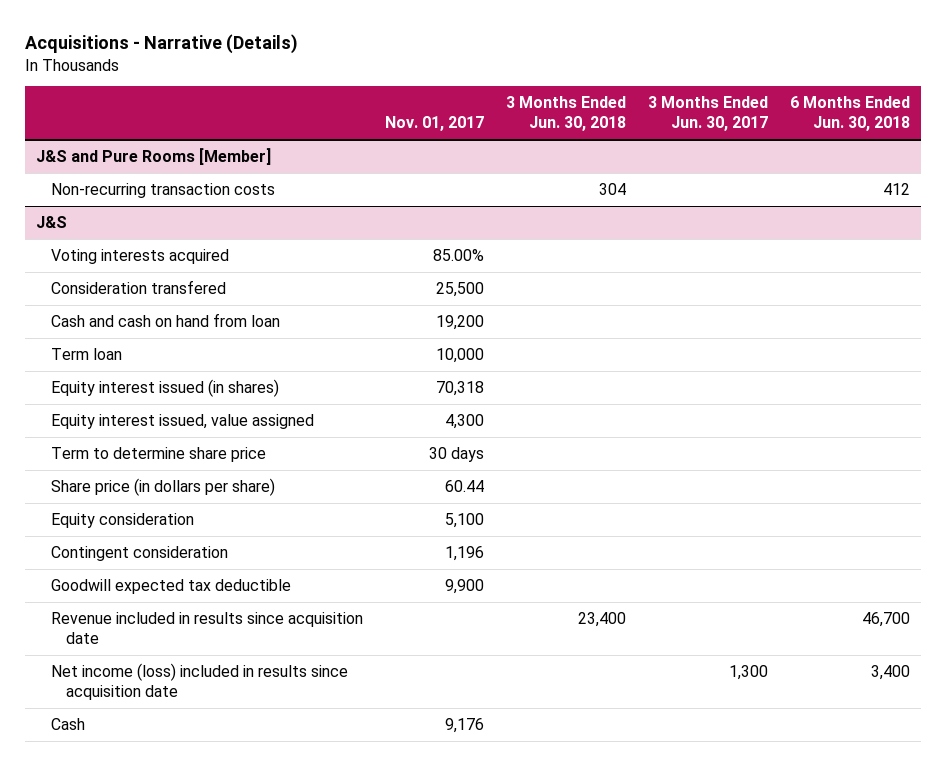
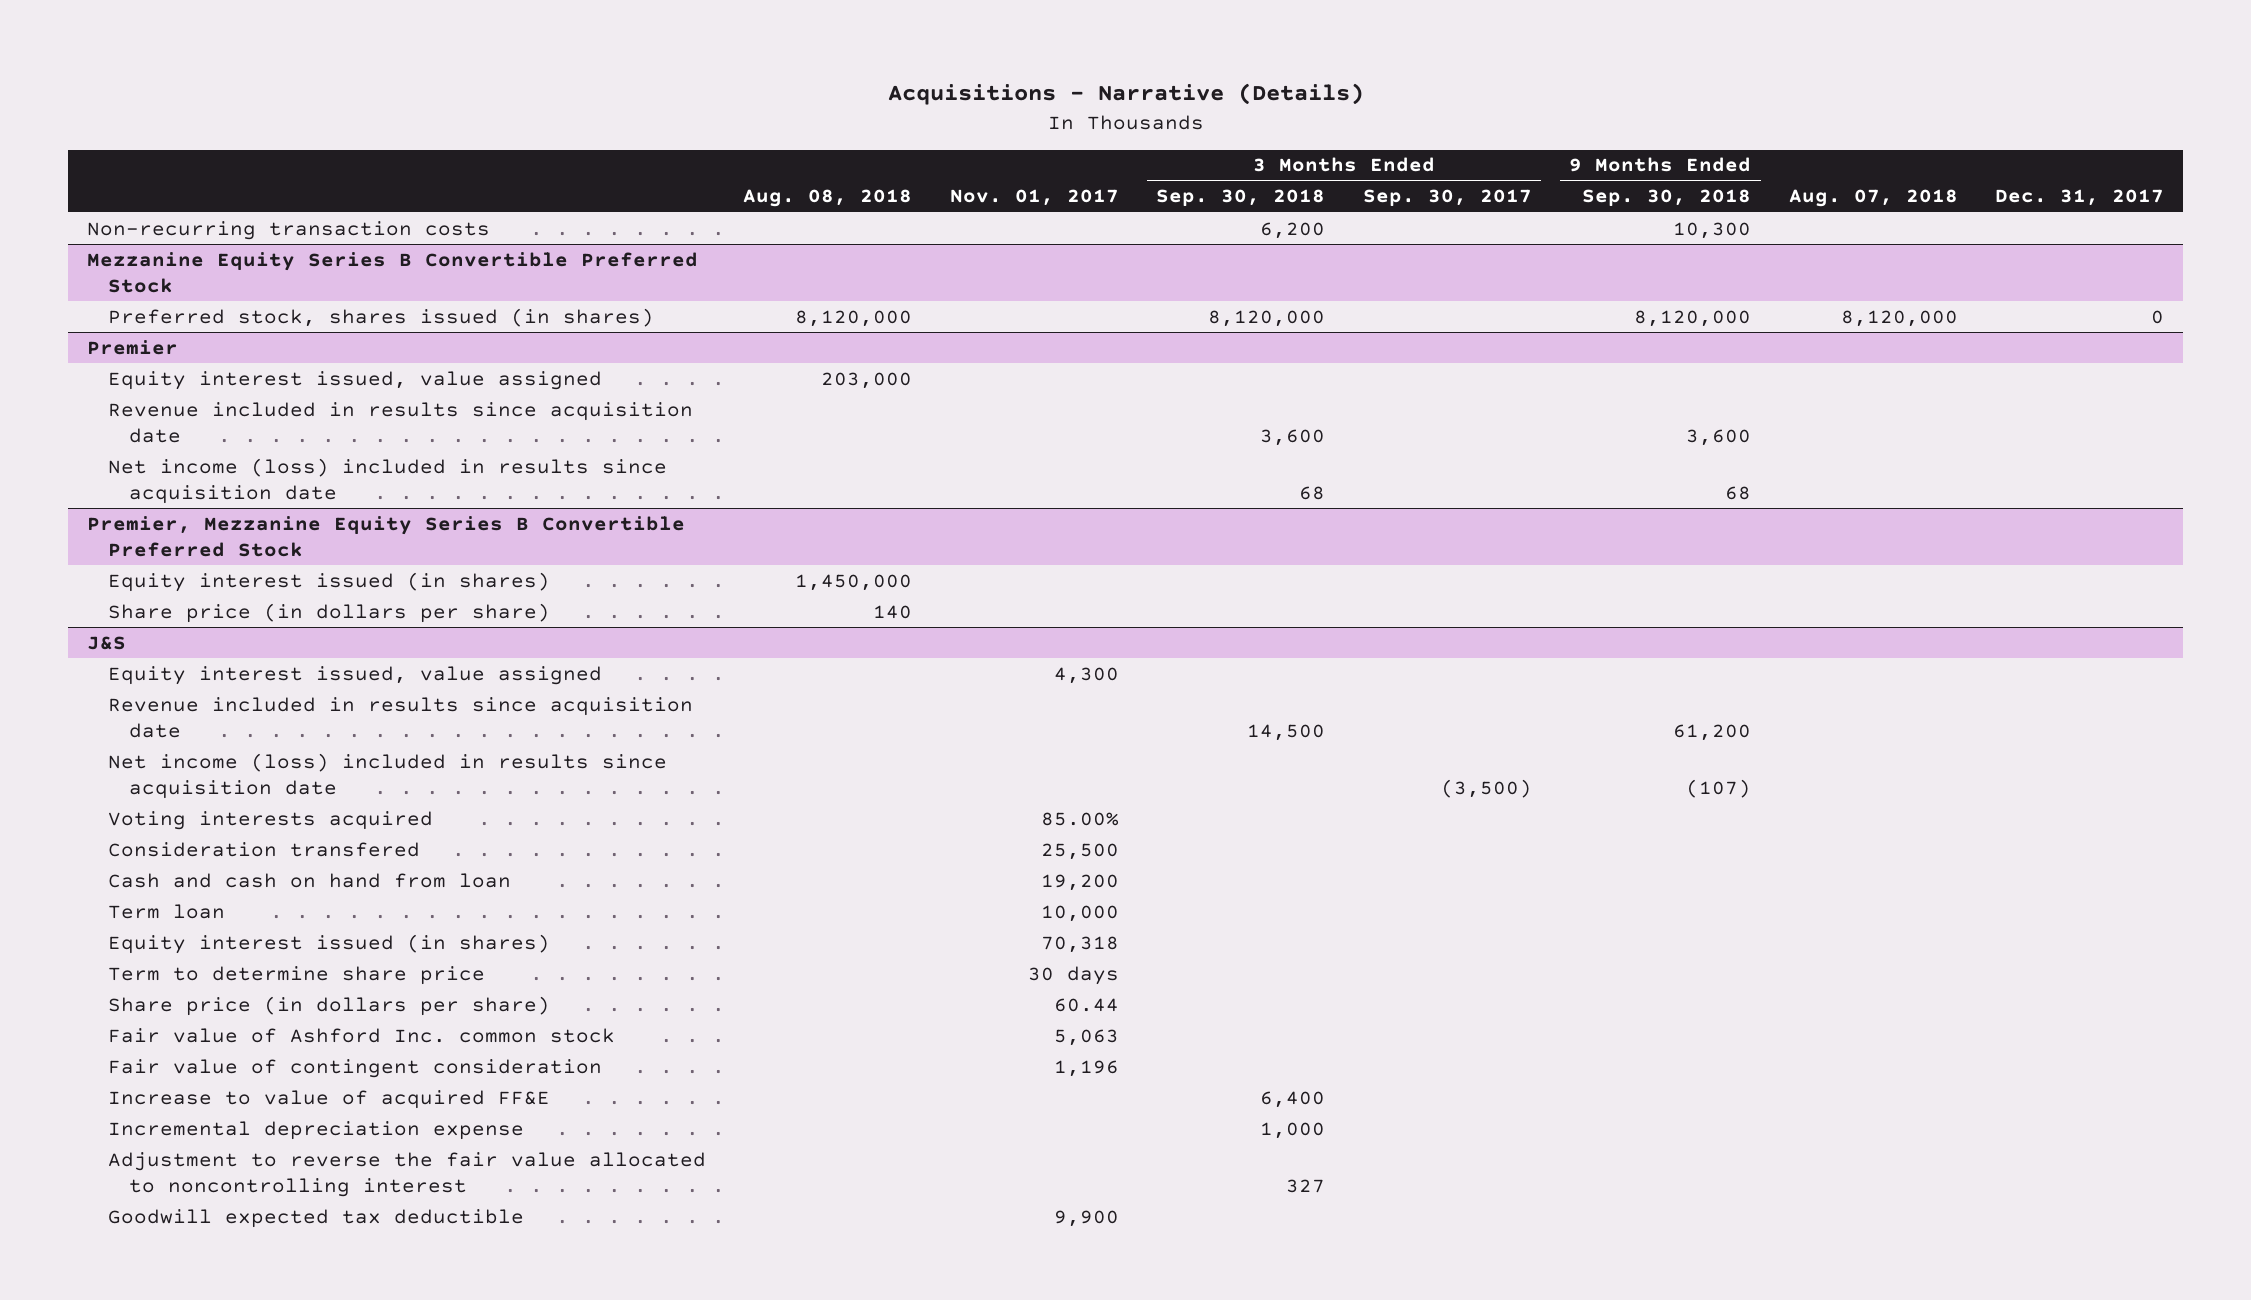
- | Nov. 01, 2017 | 3 Months Ended Jun. 30, 2018 | 3 Months Ended Jun. 30, 2017 | 6 Months Ended Jun. 30, 2018
+ | Aug. 08, 2018 | Nov. 01, 2017 | 3 Months Ended Sep. 30, 2018 | 3 Months Ended Sep. 30, 2017 | 9 Months Ended Sep. 30, 2018 | Aug. 07, 2018 | Dec. 31, 2017
- J&S and Pure Rooms [Member]
- Non-recurring transaction costs | | 304 | | 412
+ Non-recurring transaction costs | | | 6,200 | | 10,300 | |
+ Mezzanine Equity Series B Convertible Preferred Stock
+ Preferred stock, shares issued (in shares) | 8,120,000 | | 8,120,000 | | 8,120,000 | 8,120,000 | 0
+ Premier
+ Equity interest issued, value assigned | 203,000 | | | | | |
+ Revenue included in results since acquisition date | | | 3,600 | | 3,600 | |
+ Net income (loss) included in results since acquisition date | | | 68 | | 68 | |
+ Premier, Mezzanine Equity Series B Convertible Preferred Stock
+ Equity interest issued (in shares) | 1,450,000 | | | | | |
+ Share price (in dollars per share) | 140 | | | | | |
@ J&S
moved up: Equity interest issued, value assigned | | 4,300 | | | | |
moved up: Revenue included in results since acquisition date | | | 14,500 | | 61,200 | |
moved up: Net income (loss) included in results since acquisition date | | | | (3,500) | (107) | |
- Equity consideration | 5,100 | | |
- Contingent consideration | 1,196 | | |
+ Fair value of Ashford Inc. common stock | | 5,063 | | | | |
+ Fair value of contingent consideration | | 1,196 | | | | |
+ Increase to value of acquired FF&E | | | 6,400 | | | |
+ Incremental depreciation expense | | | 1,000 | | | |
+ Adjustment to reverse the fair value allocated to noncontrolling interest | | | 327 | | | |
- Cash | 9,176 | | |

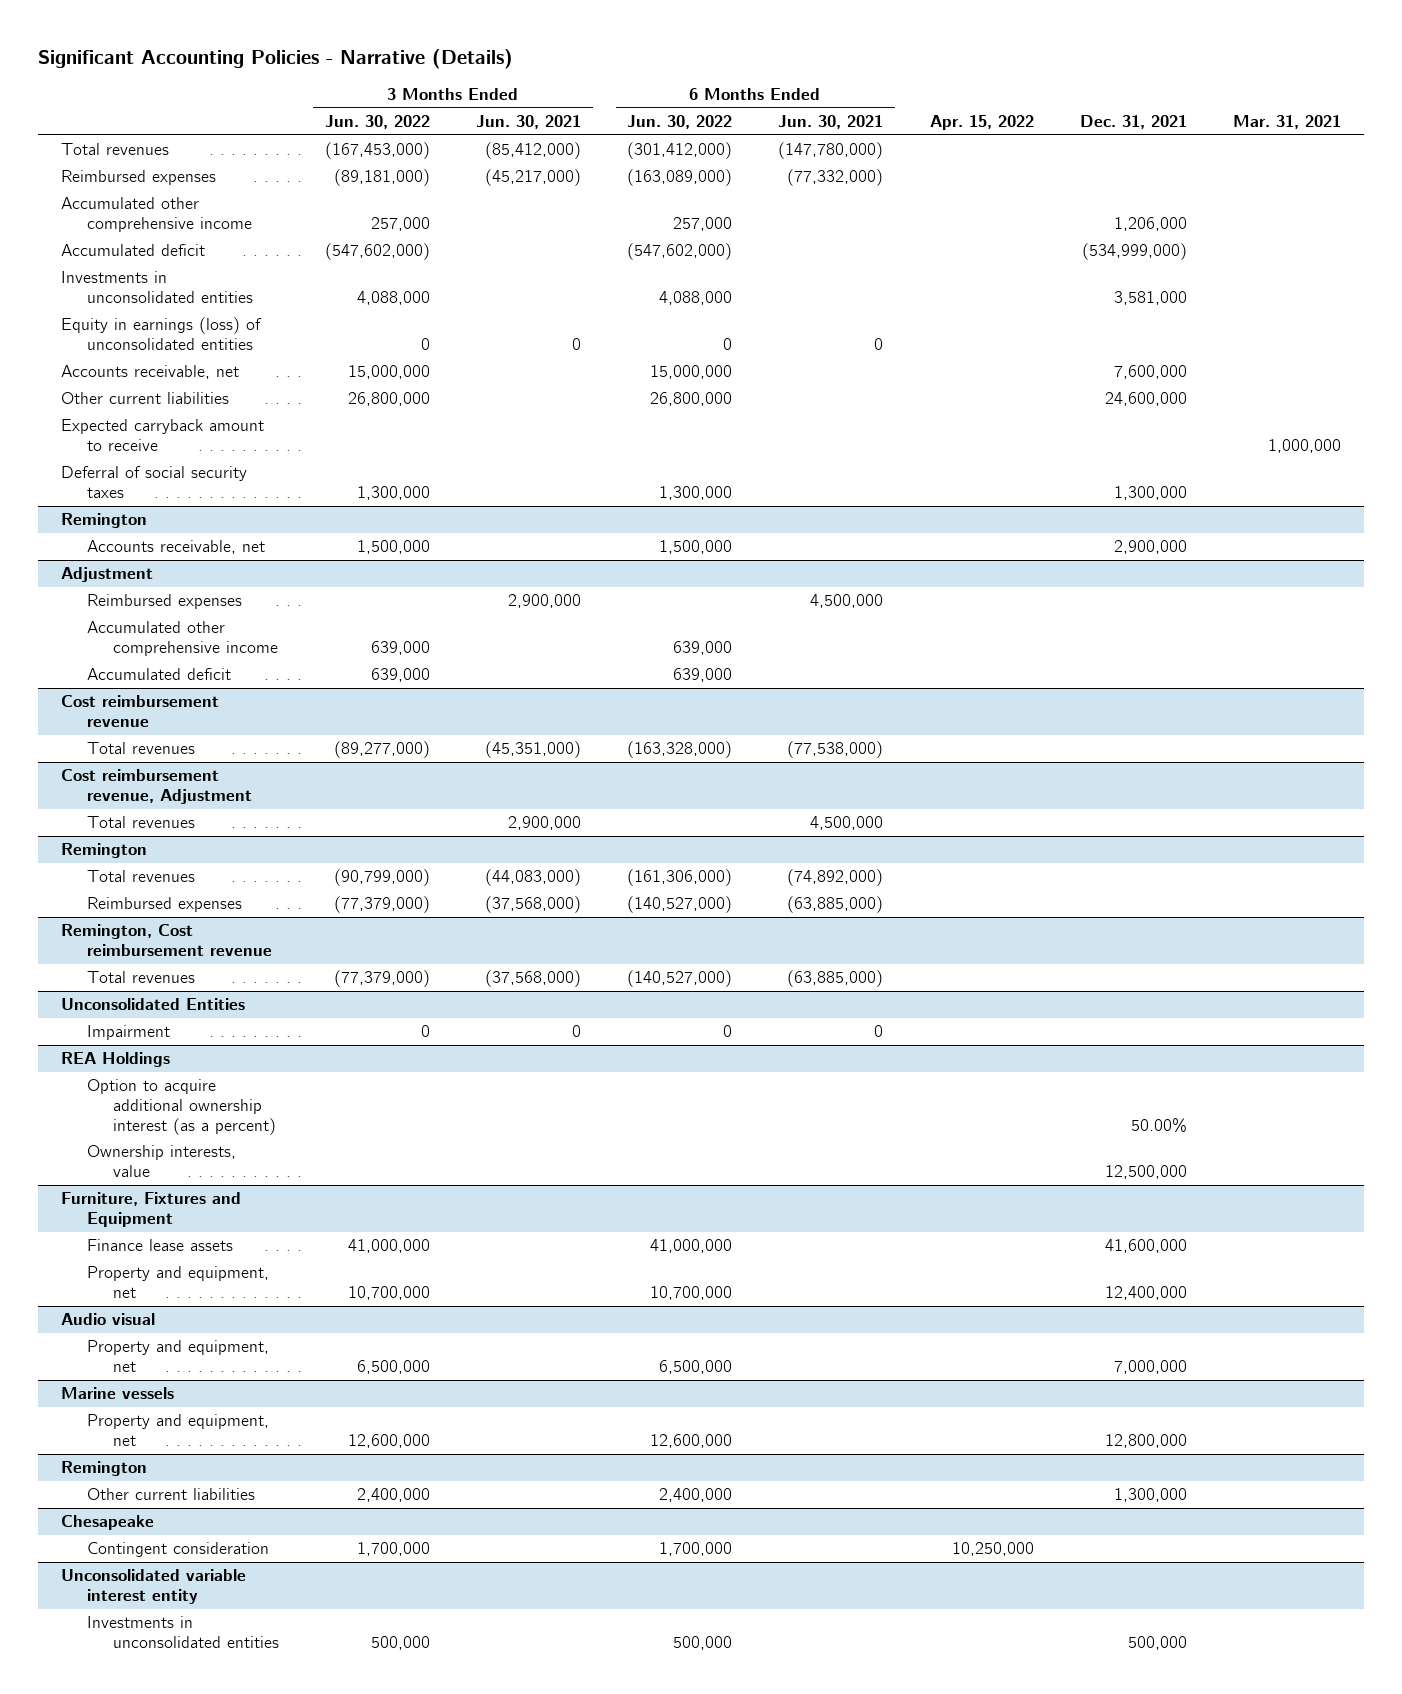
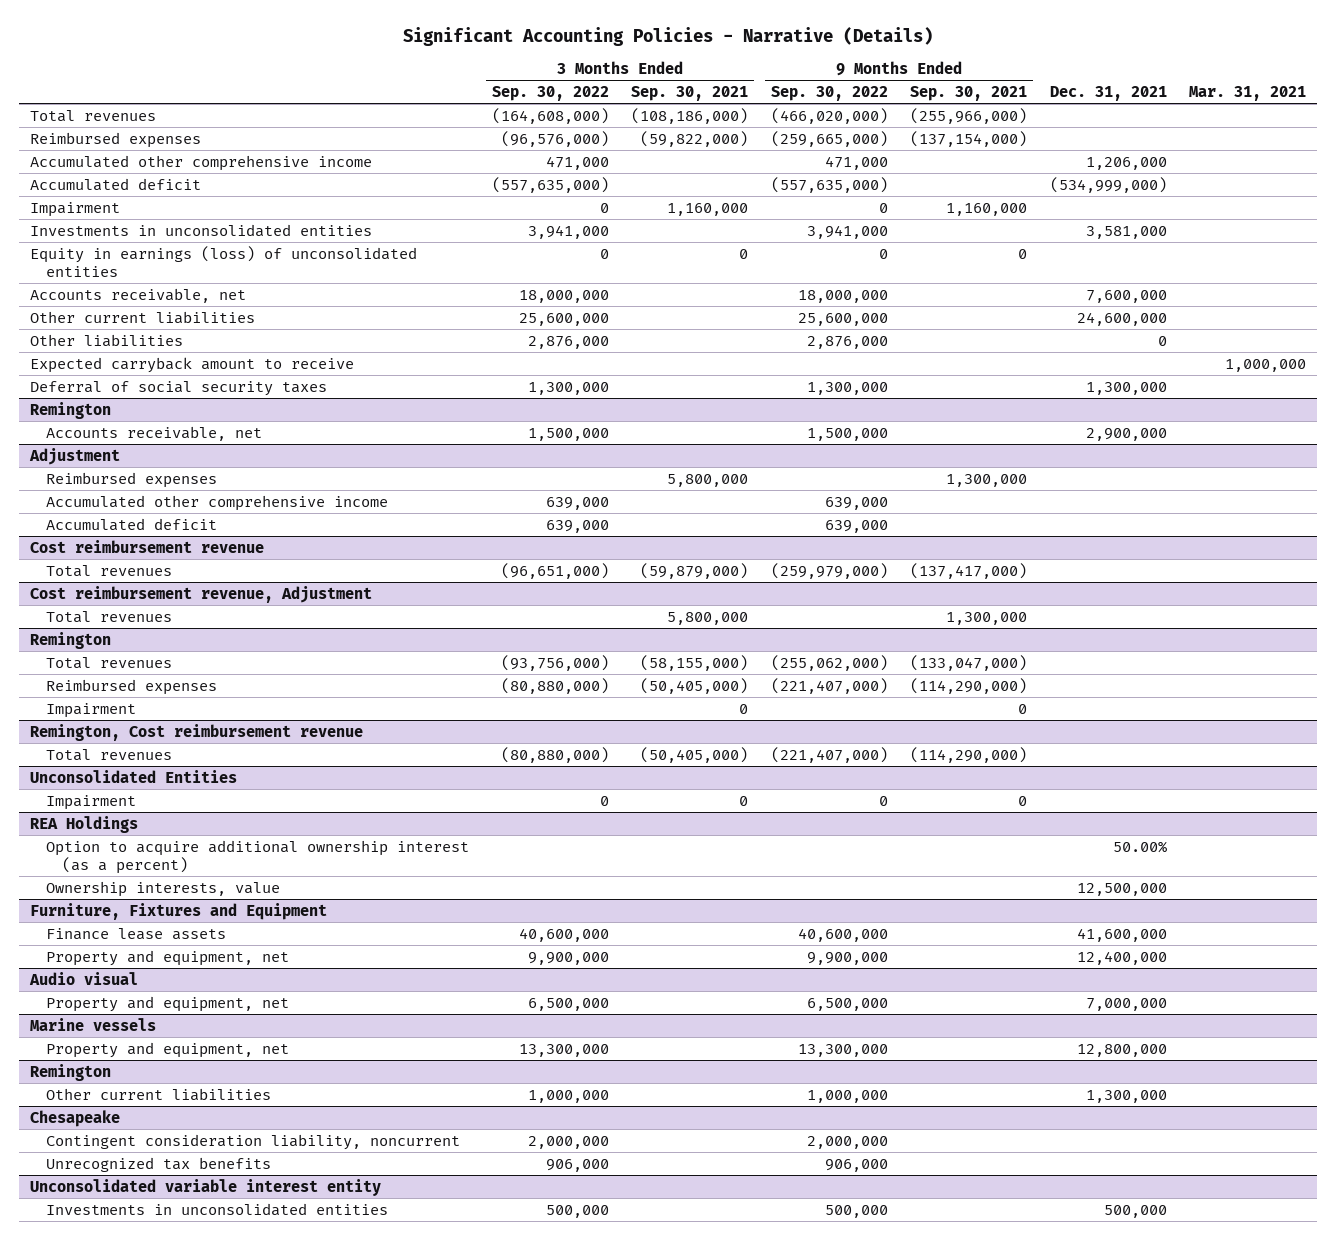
- | 3 Months Ended Jun. 30, 2022 | 3 Months Ended Jun. 30, 2021 | 6 Months Ended Jun. 30, 2022 | 6 Months Ended Jun. 30, 2021 | Apr. 15, 2022 | Dec. 31, 2021 | Mar. 31, 2021
+ | 3 Months Ended Sep. 30, 2022 | 3 Months Ended Sep. 30, 2021 | 9 Months Ended Sep. 30, 2022 | 9 Months Ended Sep. 30, 2021 | Dec. 31, 2021 | Mar. 31, 2021
+ Impairment | 0 | 1,160,000 | 0 | 1,160,000 | |
+ Other liabilities | 2,876,000 | | 2,876,000 | | 0 |
@ Remington
+ Impairment | | 0 | | 0 | |
@ Chesapeake
- Contingent consideration | 1,700,000 | | 1,700,000 | | 10,250,000 | |
+ Contingent consideration liability, noncurrent | 2,000,000 | | 2,000,000 | | |
+ Unrecognized tax benefits | 906,000 | | 906,000 | | |

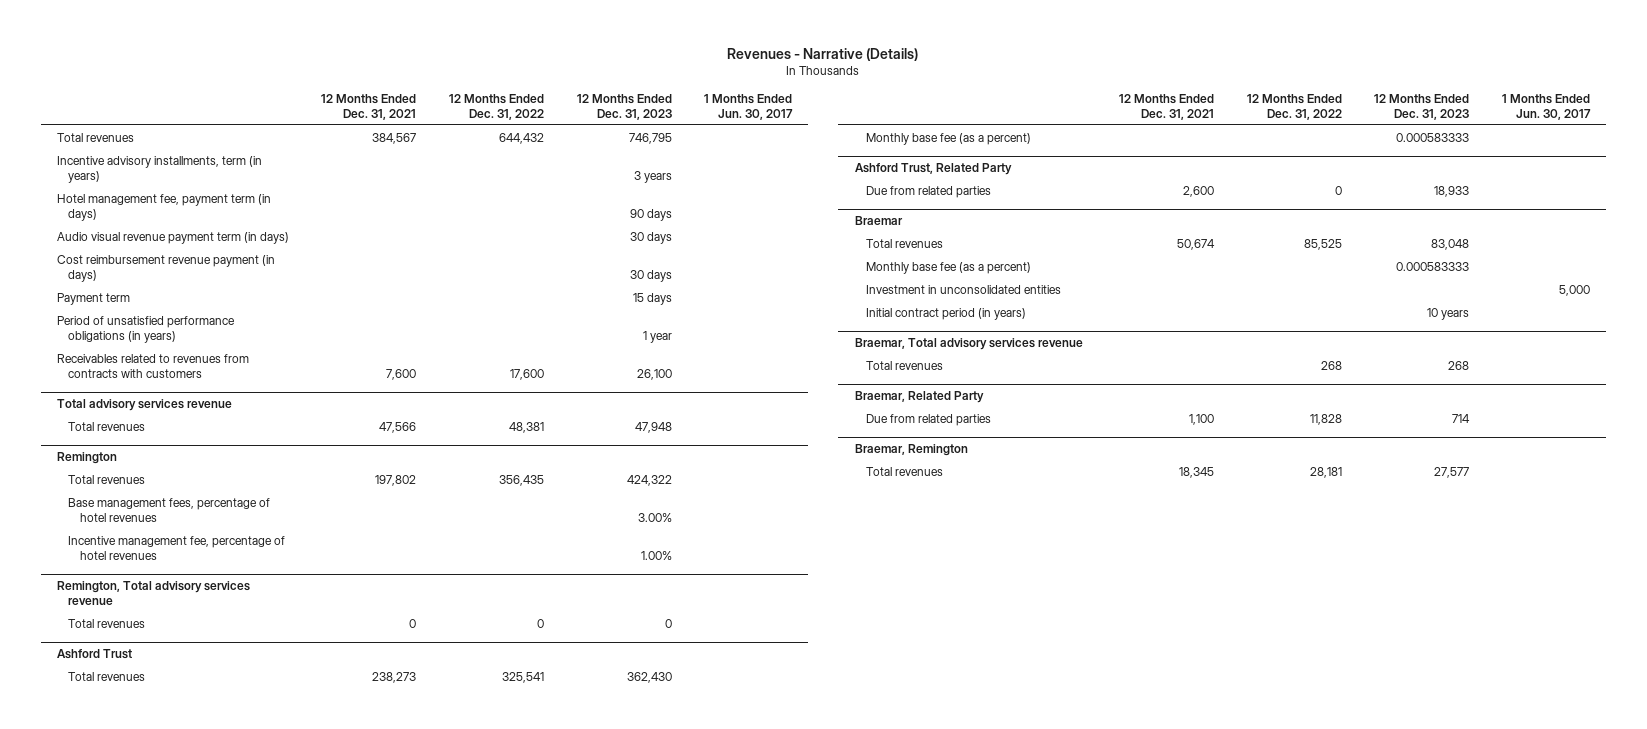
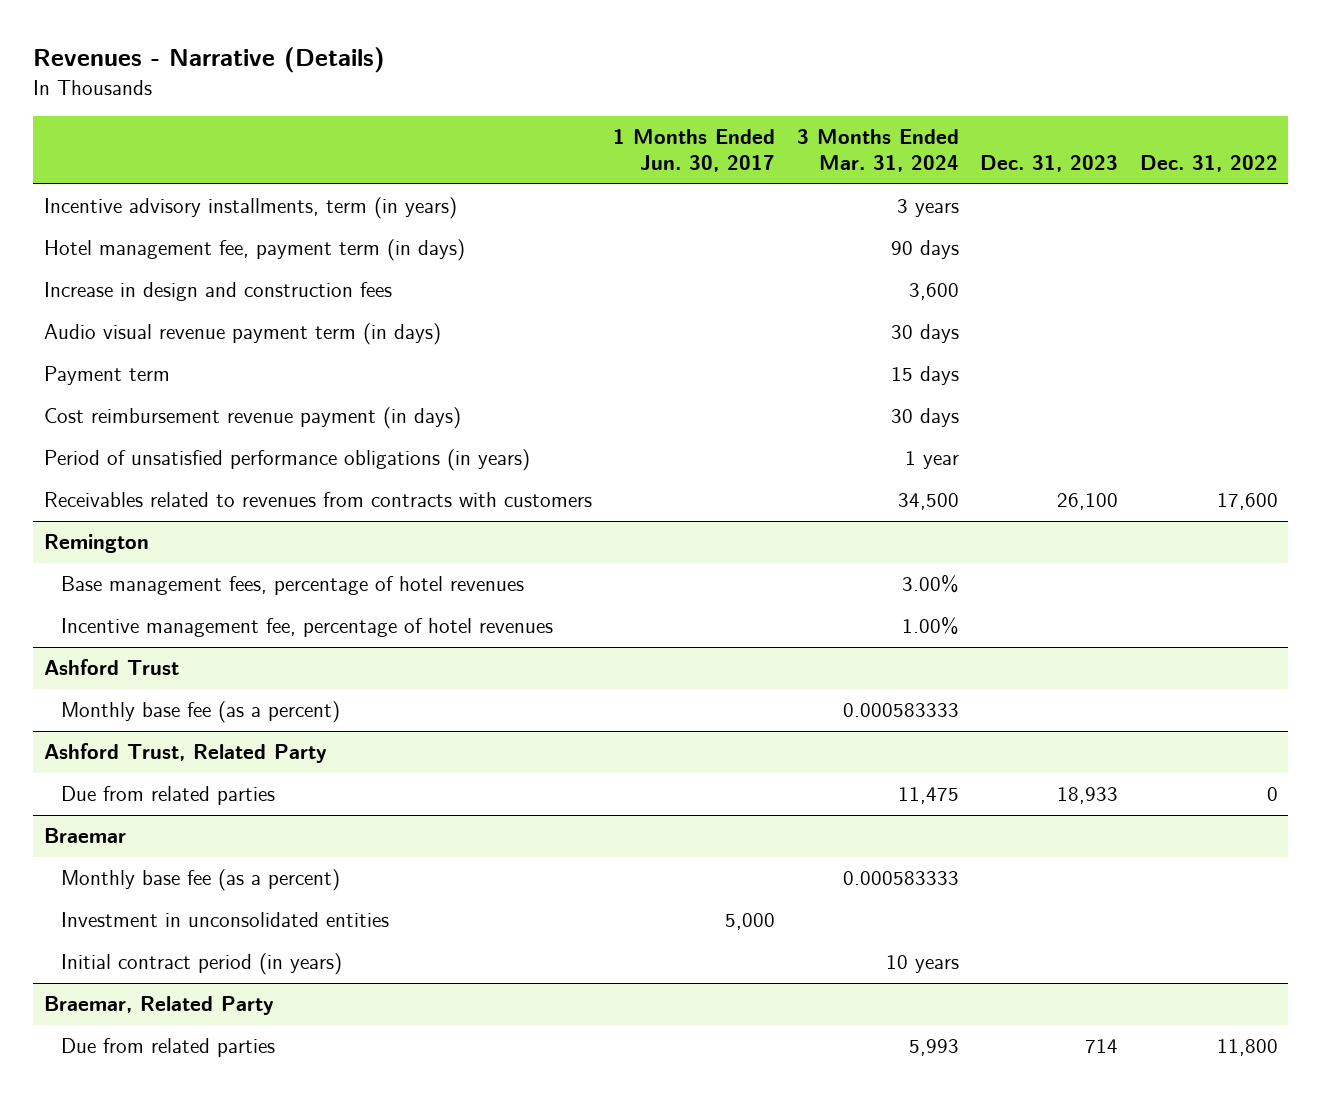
- | 12 Months Ended Dec. 31, 2021 | 12 Months Ended Dec. 31, 2022 | 12 Months Ended Dec. 31, 2023 | 1 Months Ended Jun. 30, 2017
+ | 1 Months Ended Jun. 30, 2017 | 3 Months Ended Mar. 31, 2024 | Dec. 31, 2023 | Dec. 31, 2022
- Total revenues | 384,567 | 644,432 | 746,795 |
+ Increase in design and construction fees | | 3,600 | |
moved down: Cost reimbursement revenue payment (in days) | | 30 days | |
- Total advisory services revenue
- Total revenues | 47,566 | 48,381 | 47,948 |
@ Remington
- Total revenues | 197,802 | 356,435 | 424,322 |
- Remington, Total advisory services revenue
- Total revenues | 0 | 0 | 0 |
@ Ashford Trust
- Total revenues | 238,273 | 325,541 | 362,430 |
@ Braemar
- Total revenues | 50,674 | 85,525 | 83,048 |
- Braemar, Total advisory services revenue
- Total revenues | | 268 | 268 |
- Braemar, Remington
- Total revenues | 18,345 | 28,181 | 27,577 |

